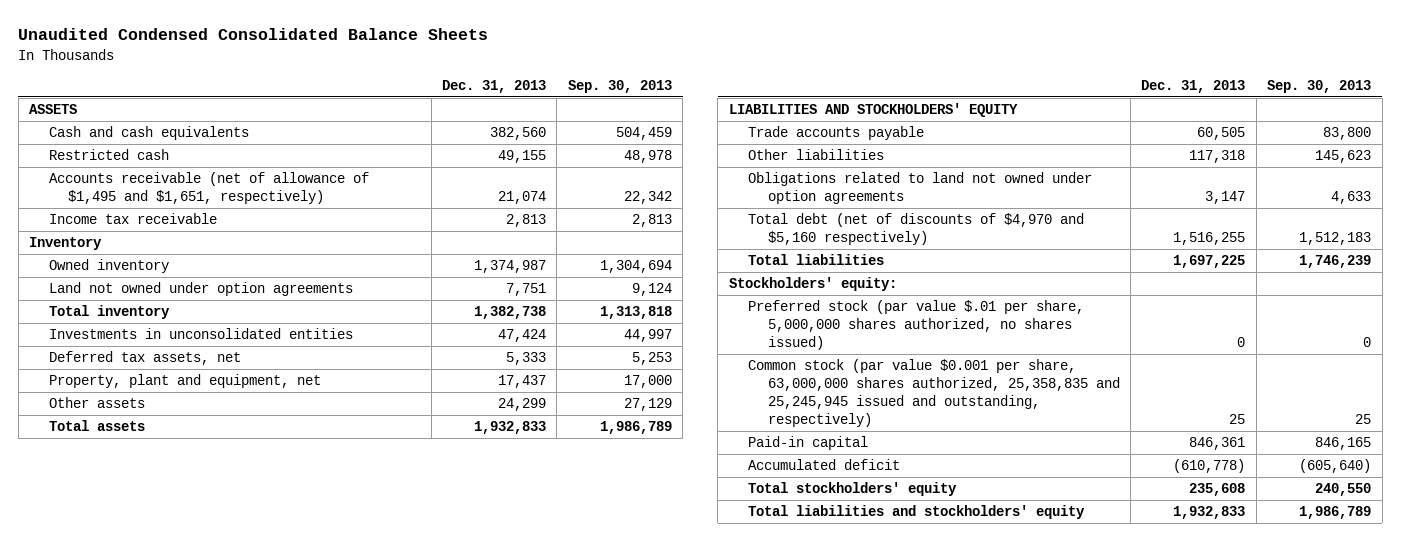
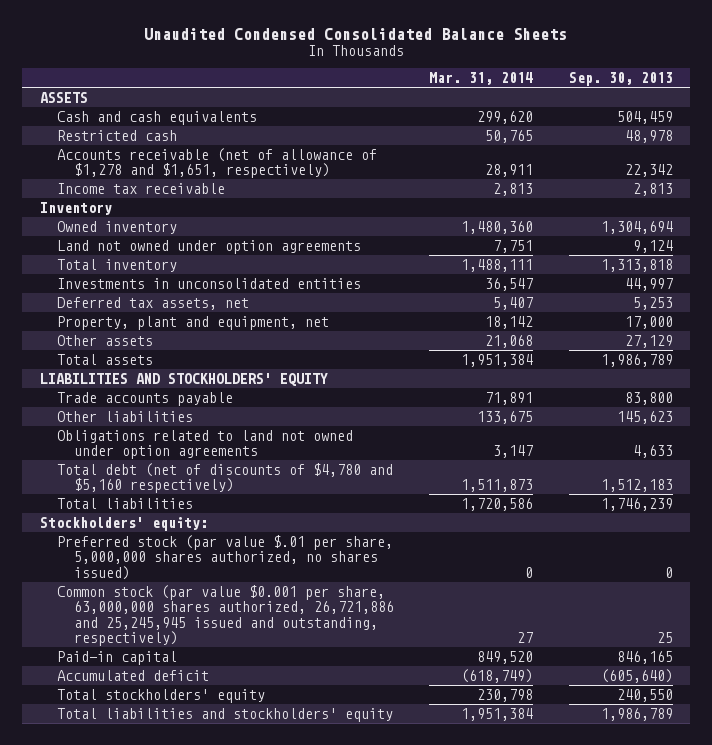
- | Dec. 31, 2013 | Sep. 30, 2013
+ | Mar. 31, 2014 | Sep. 30, 2013
- Accounts receivable (net of allowance of $1,495 and $1,651, respectively) | 21,074 | 22,342
+ Accounts receivable (net of allowance of $1,278 and $1,651, respectively) | 28,911 | 22,342
- Total debt (net of discounts of $4,970 and $5,160 respectively) | 1,516,255 | 1,512,183
+ Total debt (net of discounts of $4,780 and $5,160 respectively) | 1,511,873 | 1,512,183
- Common stock (par value $0.001 per share, 63,000,000 shares authorized, 25,358,835 and 25,245,945 issued and outstanding, respectively) | 25 | 25
+ Common stock (par value $0.001 per share, 63,000,000 shares authorized, 26,721,886 and 25,245,945 issued and outstanding, respectively) | 27 | 25

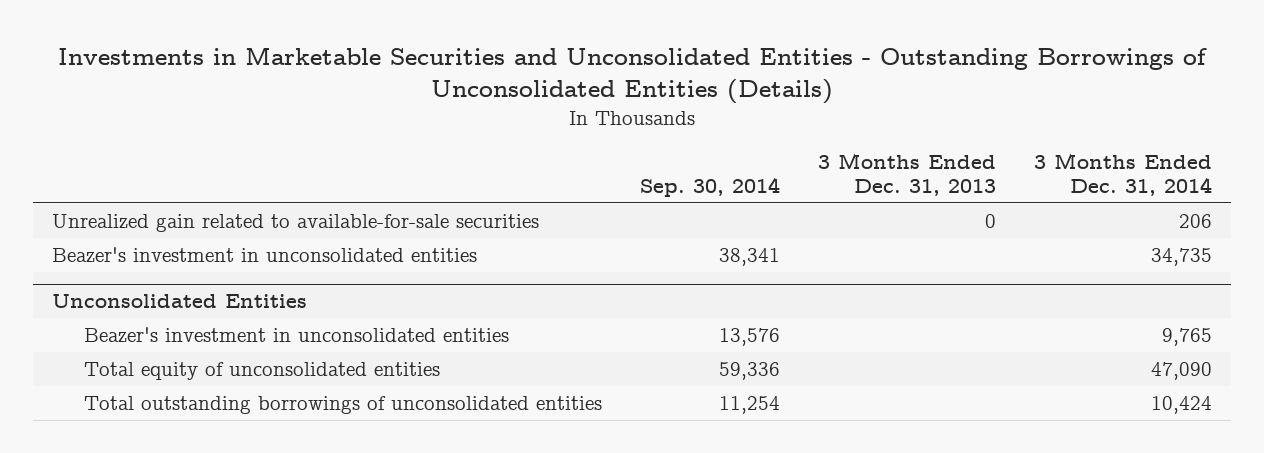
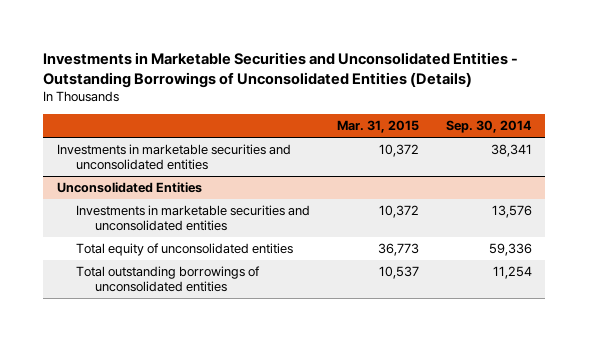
- | Sep. 30, 2014 | 3 Months Ended Dec. 31, 2013 | 3 Months Ended Dec. 31, 2014
+ | Mar. 31, 2015 | Sep. 30, 2014
- Unrealized gain related to available-for-sale securities | | 0 | 206
- Beazer's investment in unconsolidated entities | 38,341 | | 34,735
+ Investments in marketable securities and unconsolidated entities | 10,372 | 38,341
@ Unconsolidated Entities
- Beazer's investment in unconsolidated entities | 13,576 | | 9,765
+ Investments in marketable securities and unconsolidated entities | 10,372 | 13,576

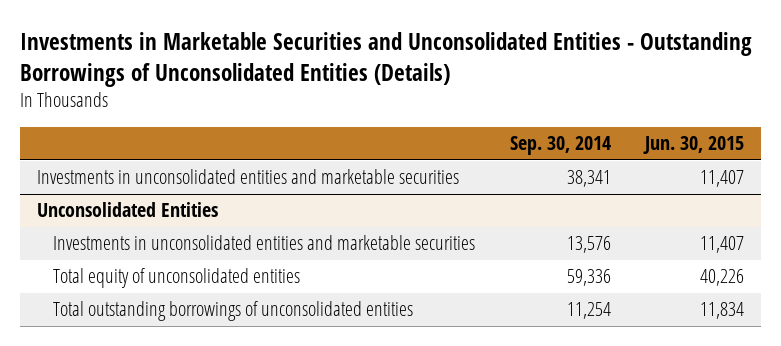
- | Mar. 31, 2015 | Sep. 30, 2014
+ | Sep. 30, 2014 | Jun. 30, 2015
- Investments in marketable securities and unconsolidated entities | 10,372 | 38,341
+ Investments in unconsolidated entities and marketable securities | 38,341 | 11,407
@ Unconsolidated Entities
- Investments in marketable securities and unconsolidated entities | 10,372 | 13,576
+ Investments in unconsolidated entities and marketable securities | 13,576 | 11,407

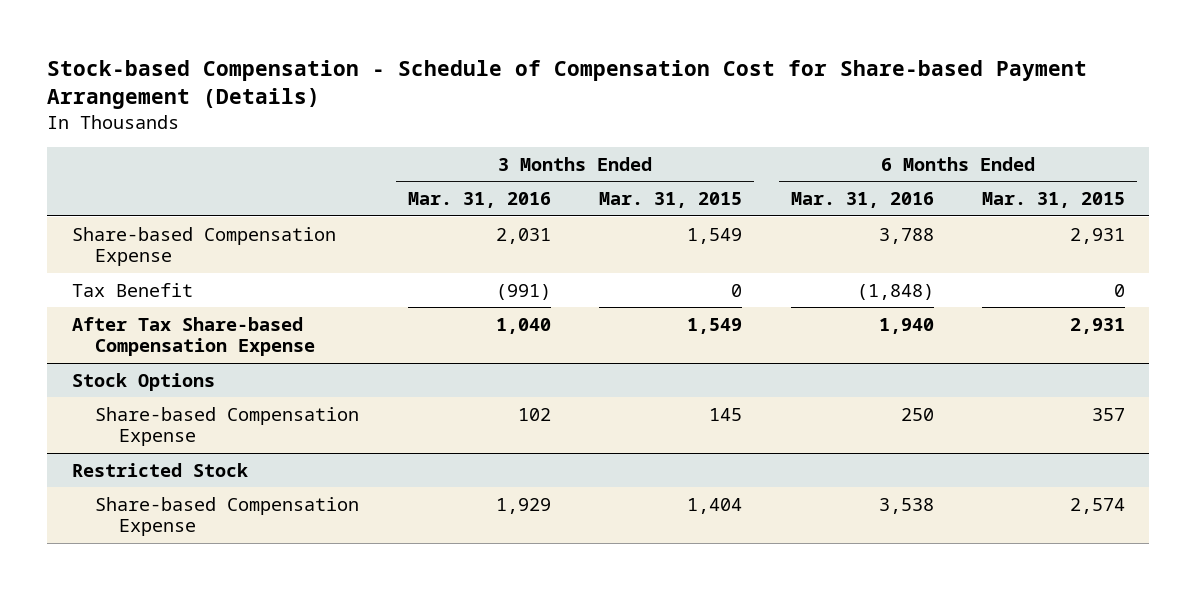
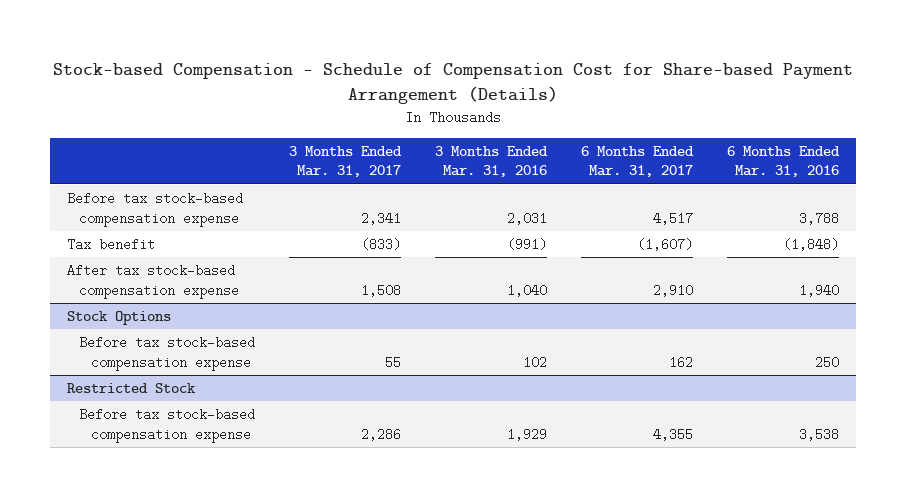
- | 3 Months Ended Mar. 31, 2016 | 3 Months Ended Mar. 31, 2015 | 6 Months Ended Mar. 31, 2016 | 6 Months Ended Mar. 31, 2015
+ | 3 Months Ended Mar. 31, 2017 | 3 Months Ended Mar. 31, 2016 | 6 Months Ended Mar. 31, 2017 | 6 Months Ended Mar. 31, 2016
- Share-based Compensation Expense | 2,031 | 1,549 | 3,788 | 2,931
- Tax Benefit | (991) | 0 | (1,848) | 0
- After Tax Share-based Compensation Expense | 1,040 | 1,549 | 1,940 | 2,931
+ Before tax stock-based compensation expense | 2,341 | 2,031 | 4,517 | 3,788
+ Tax benefit | (833) | (991) | (1,607) | (1,848)
+ After tax stock-based compensation expense | 1,508 | 1,040 | 2,910 | 1,940
@ Stock Options
- Share-based Compensation Expense | 102 | 145 | 250 | 357
+ Before tax stock-based compensation expense | 55 | 102 | 162 | 250
@ Restricted Stock
- Share-based Compensation Expense | 1,929 | 1,404 | 3,538 | 2,574
+ Before tax stock-based compensation expense | 2,286 | 1,929 | 4,355 | 3,538

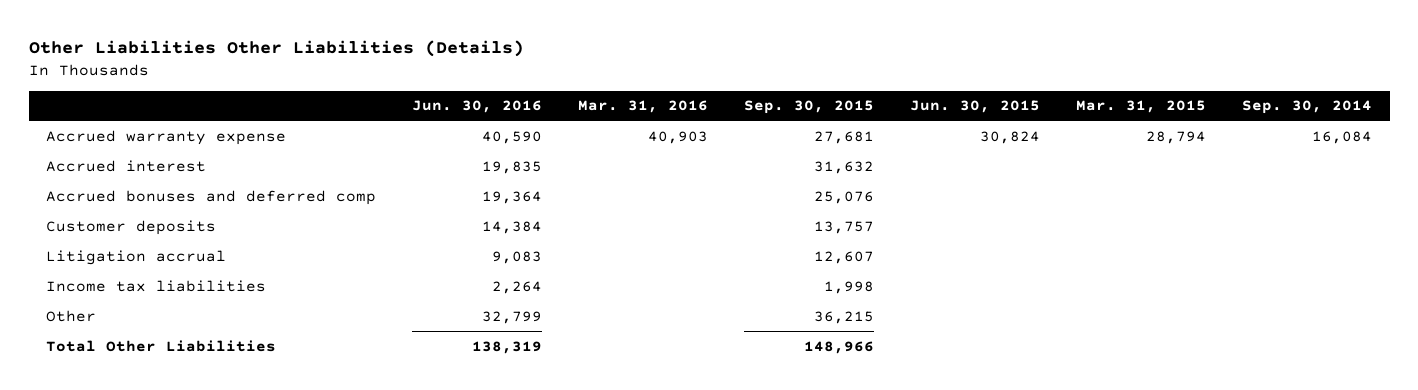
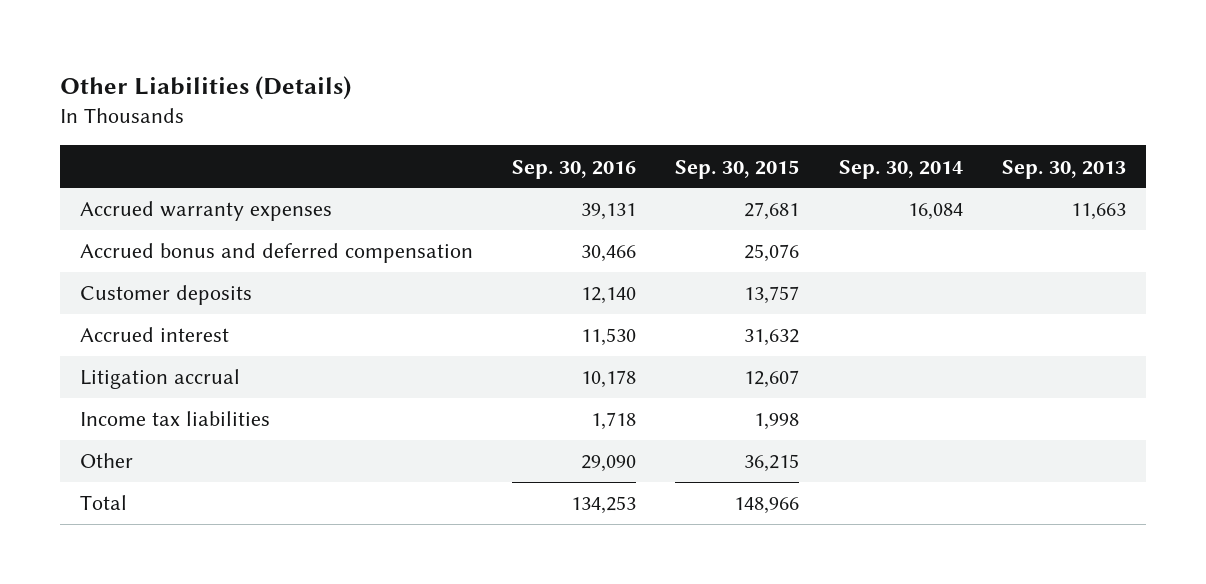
- Other Liabilities Other Liabilities (Details)
+ Other Liabilities (Details)
- | Jun. 30, 2016 | Mar. 31, 2016 | Sep. 30, 2015 | Jun. 30, 2015 | Mar. 31, 2015 | Sep. 30, 2014
+ | Sep. 30, 2016 | Sep. 30, 2015 | Sep. 30, 2014 | Sep. 30, 2013
- Accrued warranty expense | 40,590 | 40,903 | 27,681 | 30,824 | 28,794 | 16,084
- Accrued bonuses and deferred comp | 19,364 | | 25,076 | | |
+ Accrued warranty expenses | 39,131 | 27,681 | 16,084 | 11,663
+ Accrued bonus and deferred compensation | 30,466 | 25,076 | |
moved down: Accrued interest | 11,530 | 31,632 | |
- Total Other Liabilities | 138,319 | | 148,966 | | |
+ Total | 134,253 | 148,966 | |

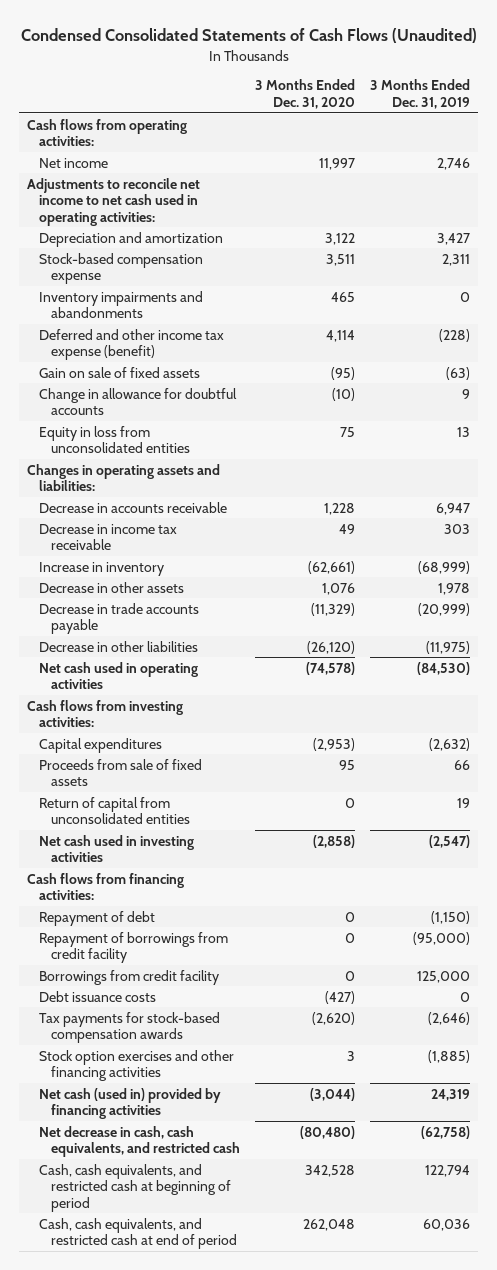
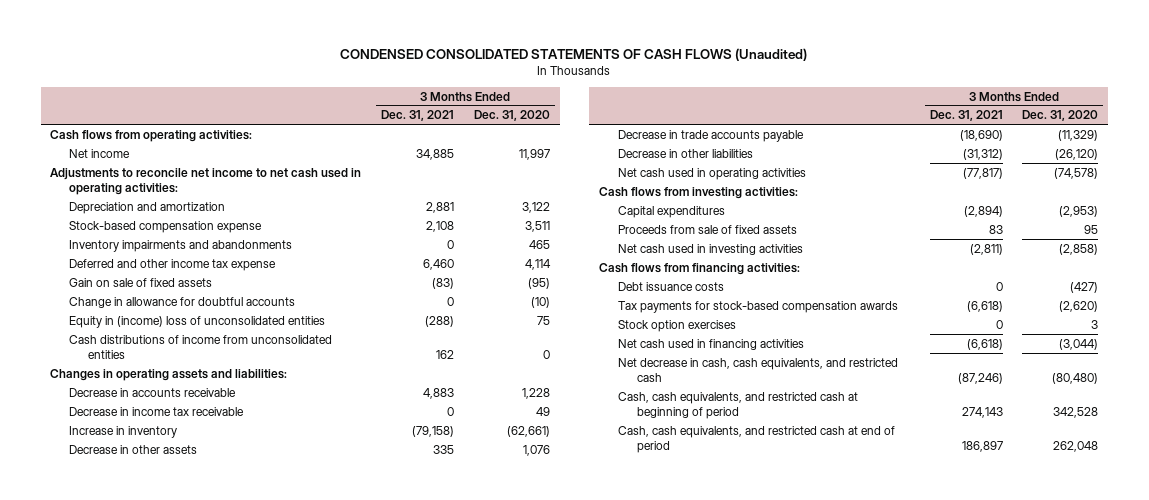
- Condensed Consolidated Statements of Cash Flows (Unaudited)
+ CONDENSED CONSOLIDATED STATEMENTS OF CASH FLOWS (Unaudited)
- | 3 Months Ended Dec. 31, 2020 | 3 Months Ended Dec. 31, 2019
+ | 3 Months Ended Dec. 31, 2021 | 3 Months Ended Dec. 31, 2020
- Deferred and other income tax expense (benefit) | 4,114 | (228)
+ Deferred and other income tax expense | 6,460 | 4,114
- Equity in loss from unconsolidated entities | 75 | 13
+ Equity in (income) loss of unconsolidated entities | (288) | 75
+ Cash distributions of income from unconsolidated entities | 162 | 0
- Return of capital from unconsolidated entities | 0 | 19
- Repayment of debt | 0 | (1,150)
- Repayment of borrowings from credit facility | 0 | (95,000)
- Borrowings from credit facility | 0 | 125,000
- Stock option exercises and other financing activities | 3 | (1,885)
- Net cash (used in) provided by financing activities | (3,044) | 24,319
+ Stock option exercises | 0 | 3
+ Net cash used in financing activities | (6,618) | (3,044)

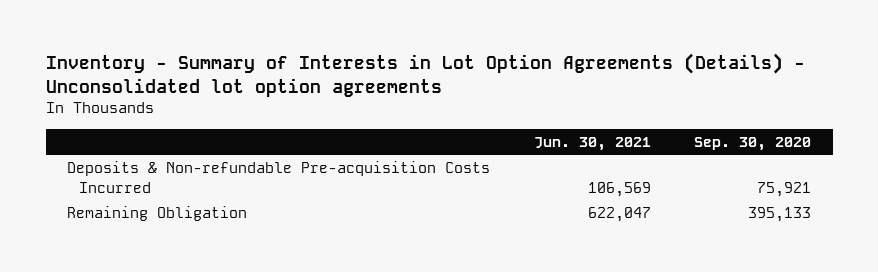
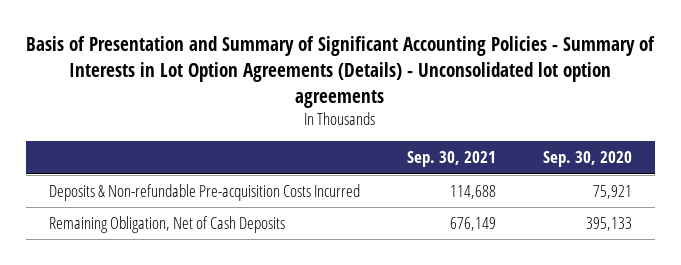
- Inventory - Summary of Interests in Lot Option Agreements (Details) - Unconsolidated lot option agreements
+ Basis of Presentation and Summary of Significant Accounting Policies - Summary of Interests in Lot Option Agreements (Details) - Unconsolidated lot option agreements
- | Jun. 30, 2021 | Sep. 30, 2020
+ | Sep. 30, 2021 | Sep. 30, 2020
- Remaining Obligation | 622,047 | 395,133
+ Remaining Obligation, Net of Cash Deposits | 676,149 | 395,133

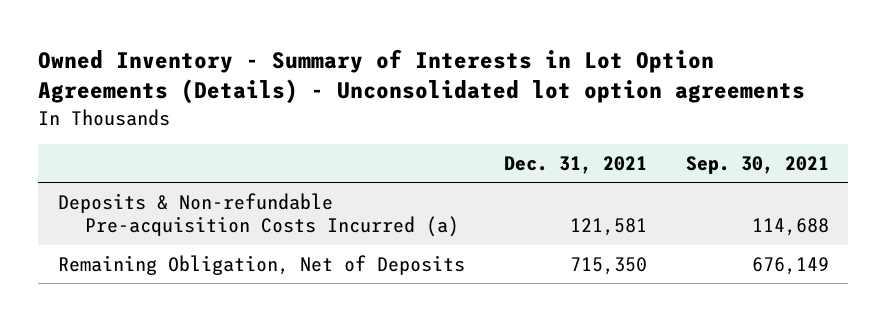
- Basis of Presentation and Summary of Significant Accounting Policies - Summary of Interests in Lot Option Agreements (Details) - Unconsolidated lot option agreements
+ Owned Inventory - Summary of Interests in Lot Option Agreements (Details) - Unconsolidated lot option agreements
- | Sep. 30, 2021 | Sep. 30, 2020
+ | Dec. 31, 2021 | Sep. 30, 2021
- Deposits & Non-refundable Pre-acquisition Costs Incurred | 114,688 | 75,921
- Remaining Obligation, Net of Cash Deposits | 676,149 | 395,133
+ Deposits & Non-refundable Pre-acquisition Costs Incurred (a) | 121,581 | 114,688
+ Remaining Obligation, Net of Deposits | 715,350 | 676,149

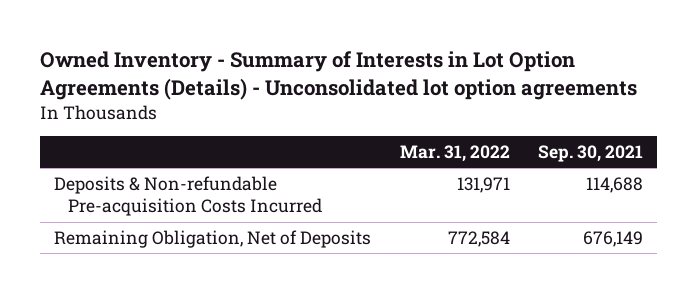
- | Dec. 31, 2021 | Sep. 30, 2021
+ | Mar. 31, 2022 | Sep. 30, 2021
- Deposits & Non-refundable Pre-acquisition Costs Incurred (a) | 121,581 | 114,688
+ Deposits & Non-refundable Pre-acquisition Costs Incurred | 131,971 | 114,688

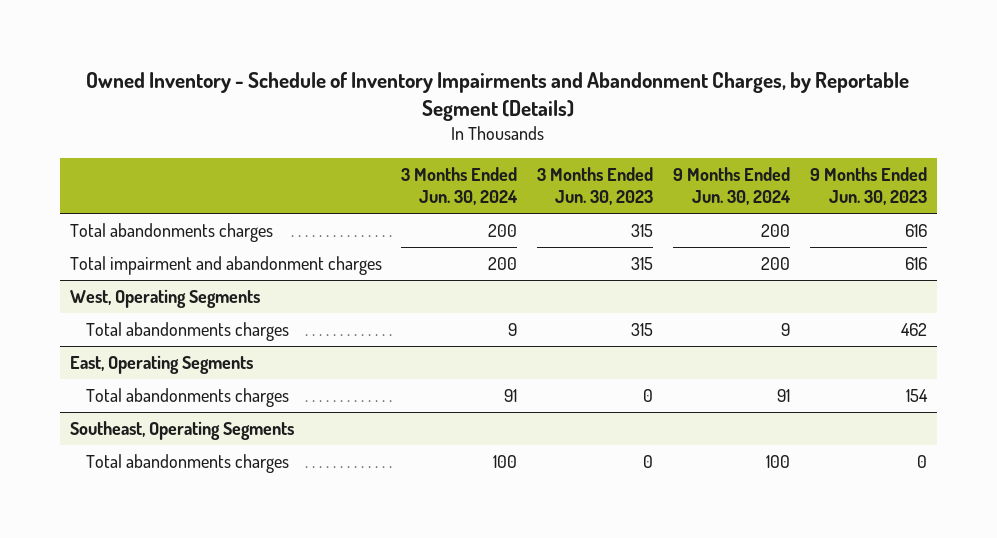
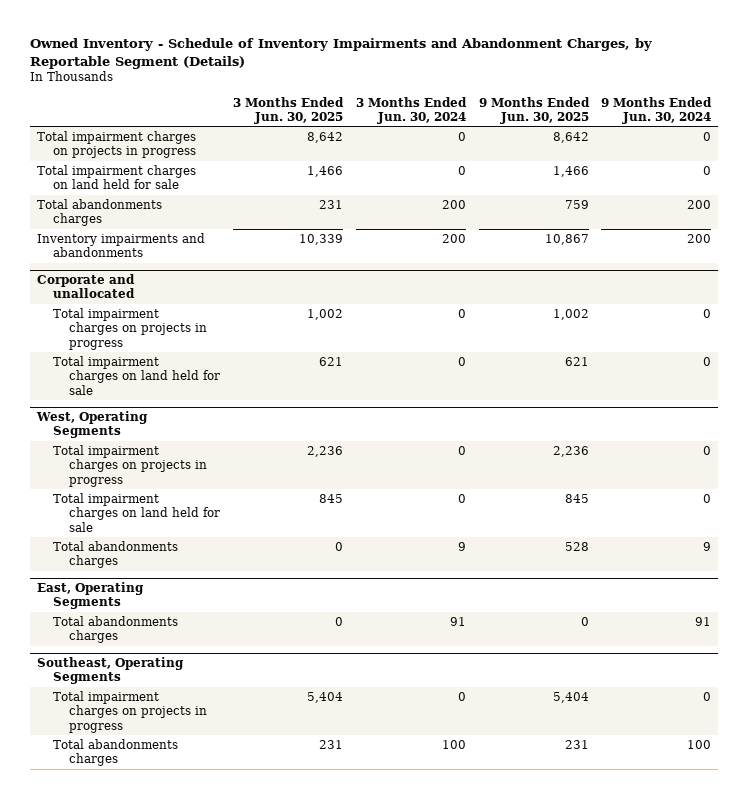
- | 3 Months Ended Jun. 30, 2024 | 3 Months Ended Jun. 30, 2023 | 9 Months Ended Jun. 30, 2024 | 9 Months Ended Jun. 30, 2023
+ | 3 Months Ended Jun. 30, 2025 | 3 Months Ended Jun. 30, 2024 | 9 Months Ended Jun. 30, 2025 | 9 Months Ended Jun. 30, 2024
+ Total impairment charges on projects in progress | 8,642 | 0 | 8,642 | 0
+ Total impairment charges on land held for sale | 1,466 | 0 | 1,466 | 0
- Total impairment and abandonment charges | 200 | 315 | 200 | 616
+ Inventory impairments and abandonments | 10,339 | 200 | 10,867 | 200
+ Corporate and unallocated
+ Total impairment charges on projects in progress | 1,002 | 0 | 1,002 | 0
+ Total impairment charges on land held for sale | 621 | 0 | 621 | 0
@ West, Operating Segments
+ Total impairment charges on projects in progress | 2,236 | 0 | 2,236 | 0
+ Total impairment charges on land held for sale | 845 | 0 | 845 | 0
@ Southeast, Operating Segments
+ Total impairment charges on projects in progress | 5,404 | 0 | 5,404 | 0

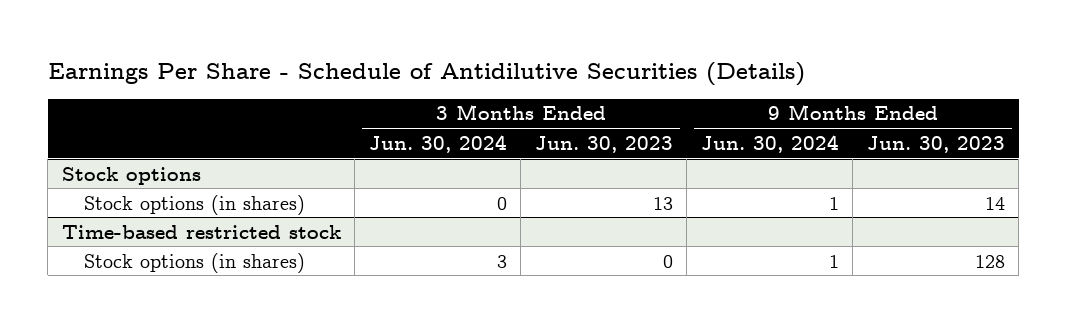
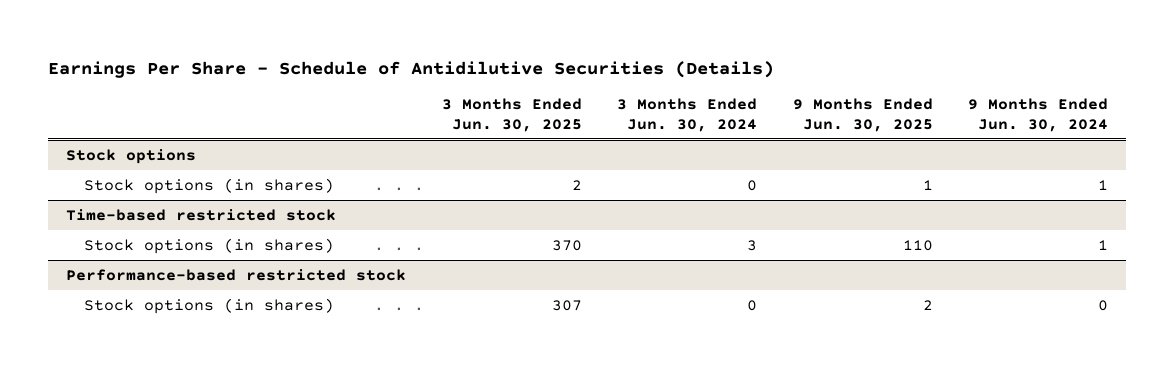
- | 3 Months Ended Jun. 30, 2024 | 3 Months Ended Jun. 30, 2023 | 9 Months Ended Jun. 30, 2024 | 9 Months Ended Jun. 30, 2023
+ | 3 Months Ended Jun. 30, 2025 | 3 Months Ended Jun. 30, 2024 | 9 Months Ended Jun. 30, 2025 | 9 Months Ended Jun. 30, 2024
+ Performance-based restricted stock
+ Stock options (in shares) | 307 | 0 | 2 | 0

